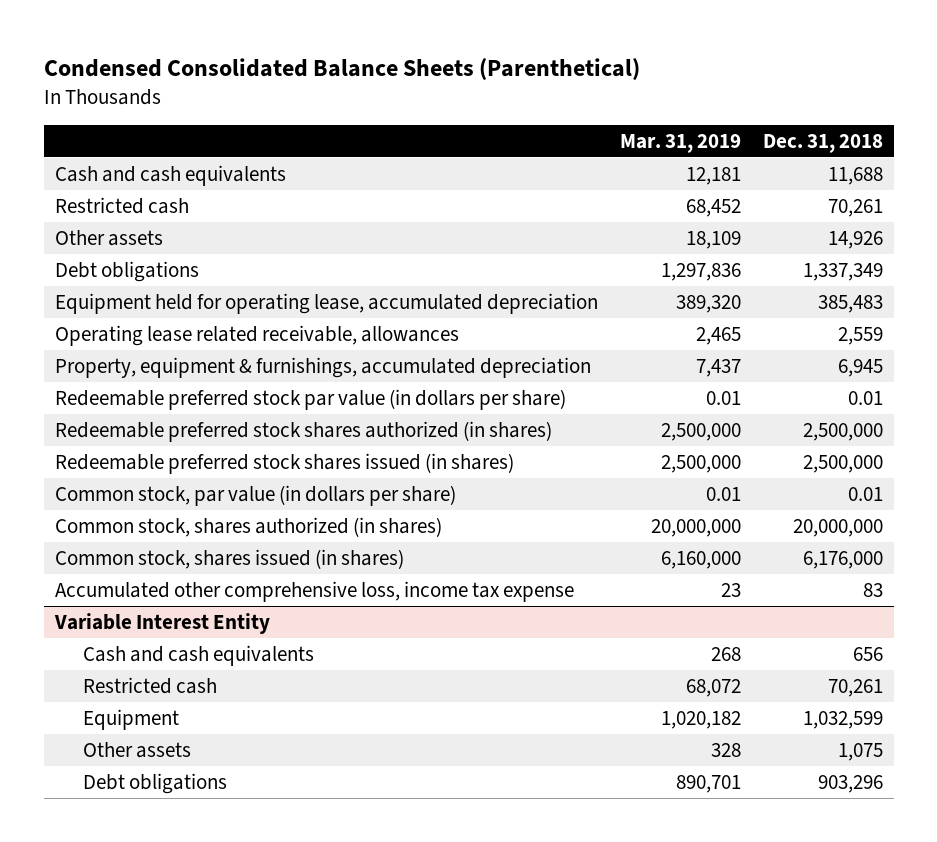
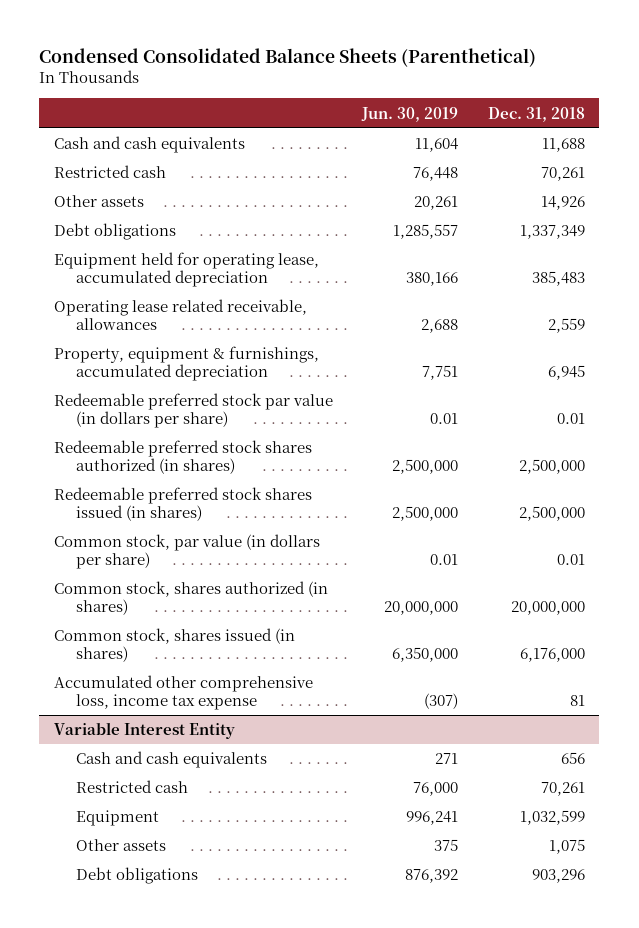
- | Mar. 31, 2019 | Dec. 31, 2018
+ | Jun. 30, 2019 | Dec. 31, 2018
- Accumulated other comprehensive loss, income tax expense | 23 | 83
+ Accumulated other comprehensive loss, income tax expense | (307) | 81

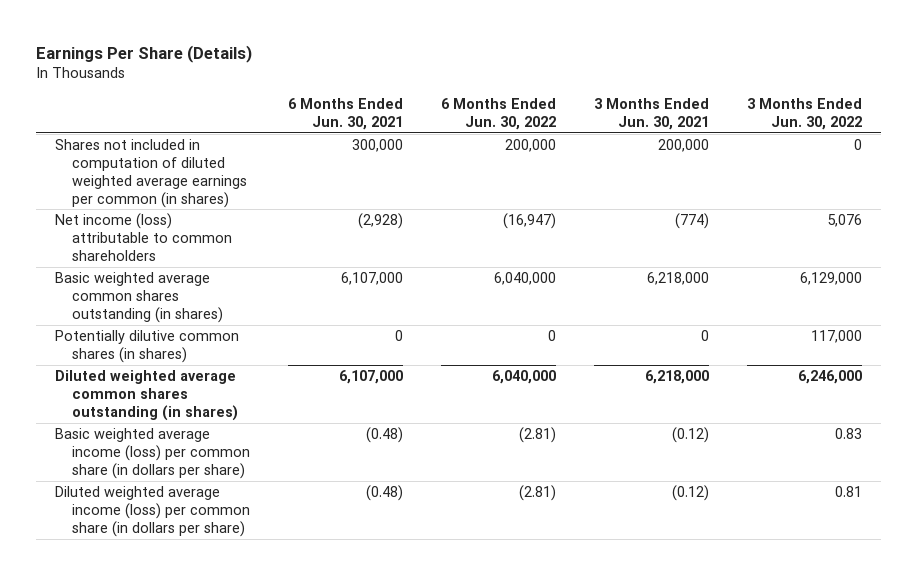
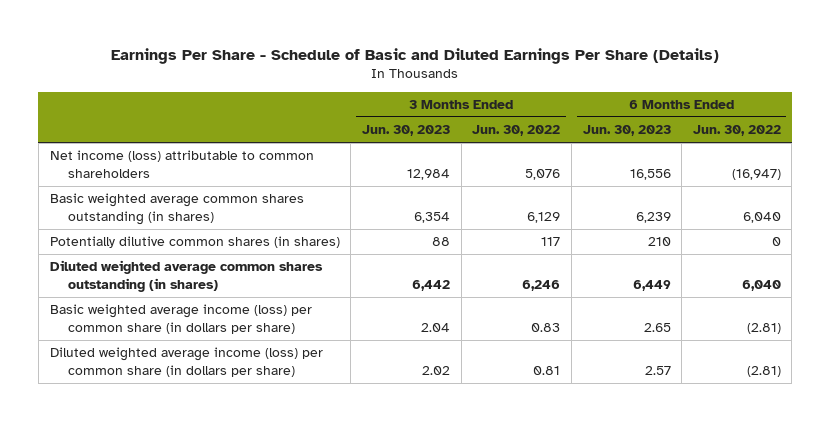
- Earnings Per Share (Details)
+ Earnings Per Share - Schedule of Basic and Diluted Earnings Per Share (Details)
- | 6 Months Ended Jun. 30, 2021 | 6 Months Ended Jun. 30, 2022 | 3 Months Ended Jun. 30, 2021 | 3 Months Ended Jun. 30, 2022
+ | 3 Months Ended Jun. 30, 2023 | 3 Months Ended Jun. 30, 2022 | 6 Months Ended Jun. 30, 2023 | 6 Months Ended Jun. 30, 2022
- Shares not included in computation of diluted weighted average earnings per common (in shares) | 300,000 | 200,000 | 200,000 | 0
- Basic weighted average common shares outstanding (in shares) | 6,107,000 | 6,040,000 | 6,218,000 | 6,129,000
- Potentially dilutive common shares (in shares) | 0 | 0 | 0 | 117,000
- Diluted weighted average common shares outstanding (in shares) | 6,107,000 | 6,040,000 | 6,218,000 | 6,246,000
+ Basic weighted average common shares outstanding (in shares) | 6,354 | 6,129 | 6,239 | 6,040
+ Potentially dilutive common shares (in shares) | 88 | 117 | 210 | 0
+ Diluted weighted average common shares outstanding (in shares) | 6,442 | 6,246 | 6,449 | 6,040

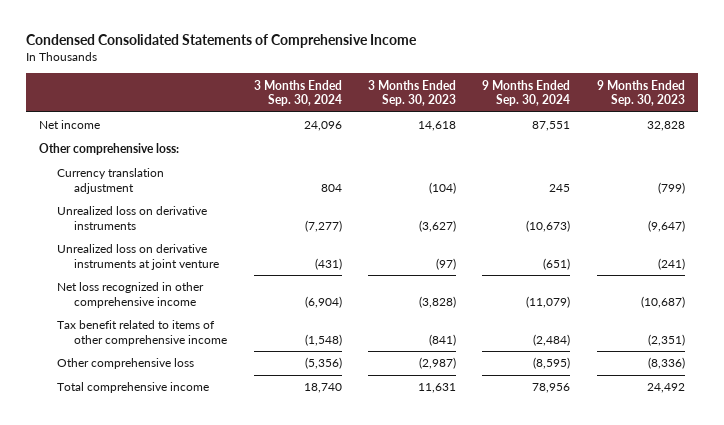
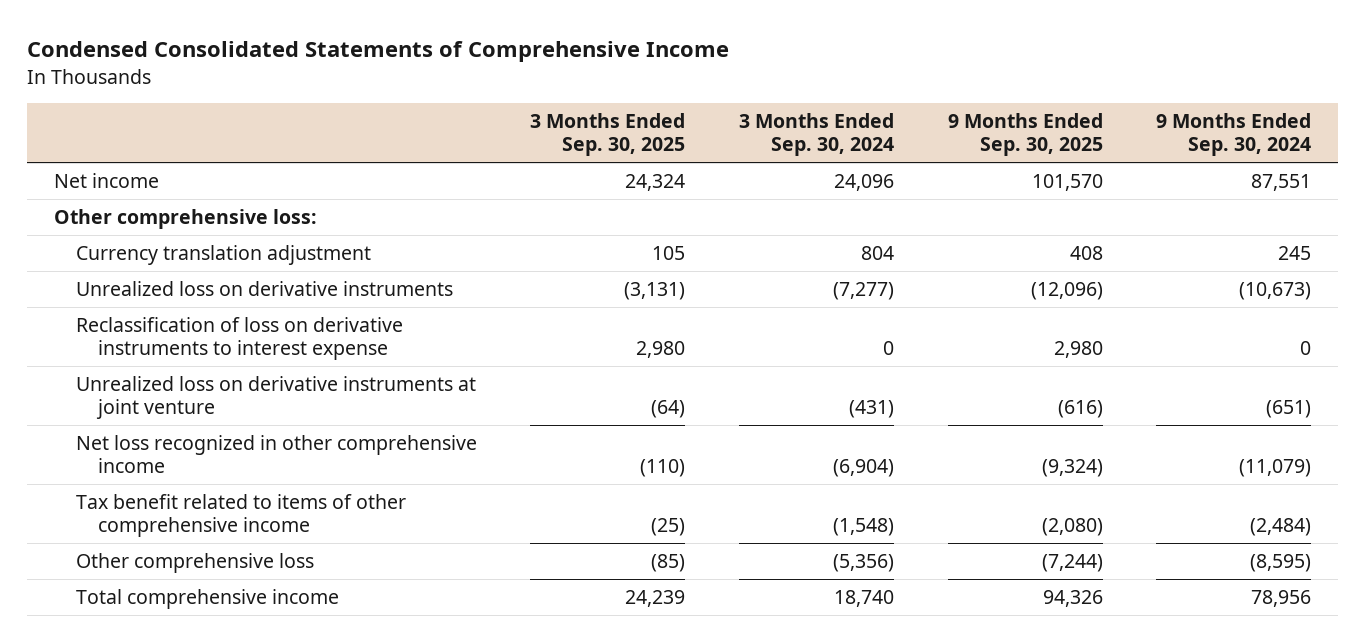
- | 3 Months Ended Sep. 30, 2024 | 3 Months Ended Sep. 30, 2023 | 9 Months Ended Sep. 30, 2024 | 9 Months Ended Sep. 30, 2023
+ | 3 Months Ended Sep. 30, 2025 | 3 Months Ended Sep. 30, 2024 | 9 Months Ended Sep. 30, 2025 | 9 Months Ended Sep. 30, 2024
+ Reclassification of loss on derivative instruments to interest expense | 2,980 | 0 | 2,980 | 0

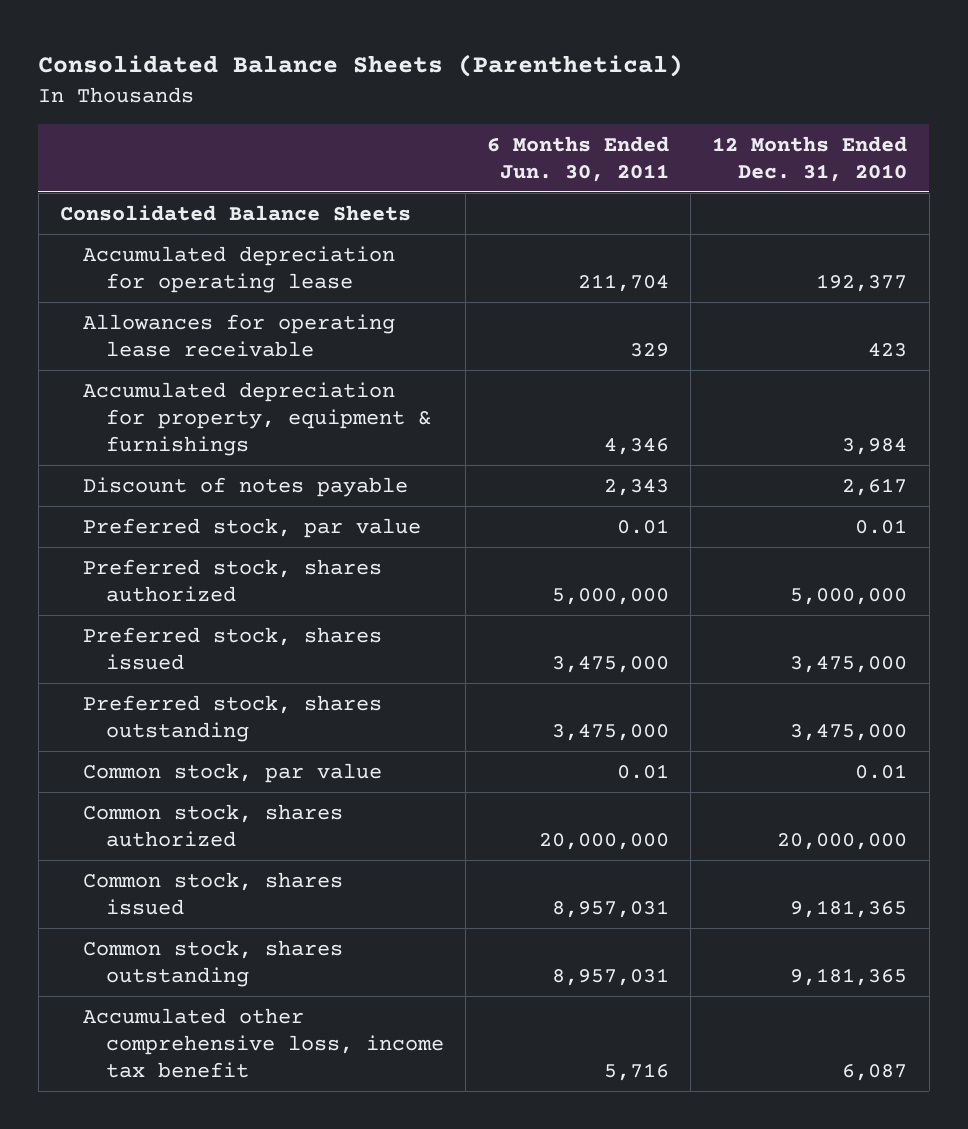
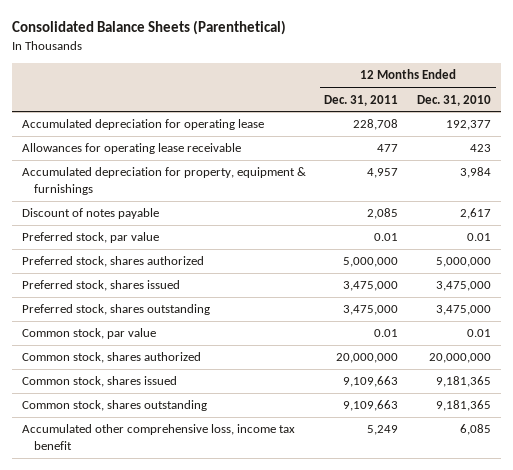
- | 6 Months Ended Jun. 30, 2011 | 12 Months Ended Dec. 31, 2010
+ | 12 Months Ended Dec. 31, 2011 | 12 Months Ended Dec. 31, 2010
- Consolidated Balance Sheets
- Accumulated other comprehensive loss, income tax benefit | 5,716 | 6,087
+ Accumulated other comprehensive loss, income tax benefit | 5,249 | 6,085

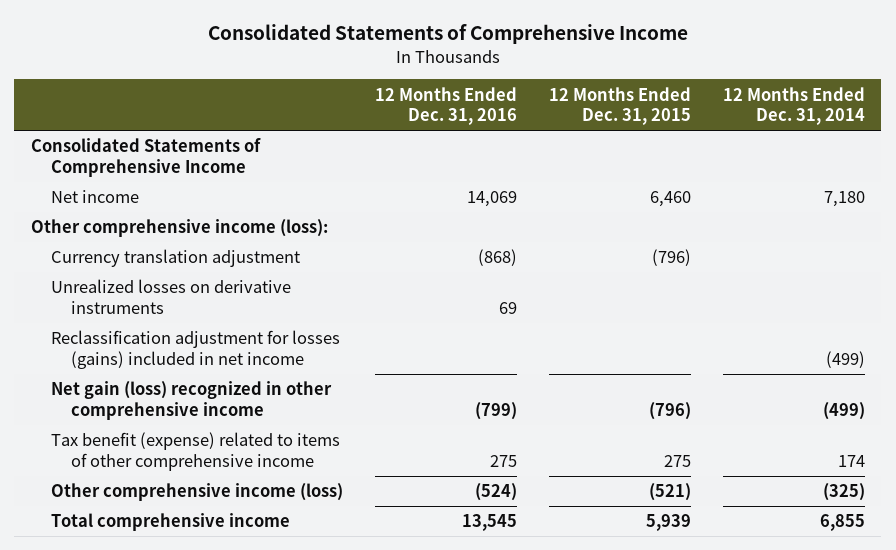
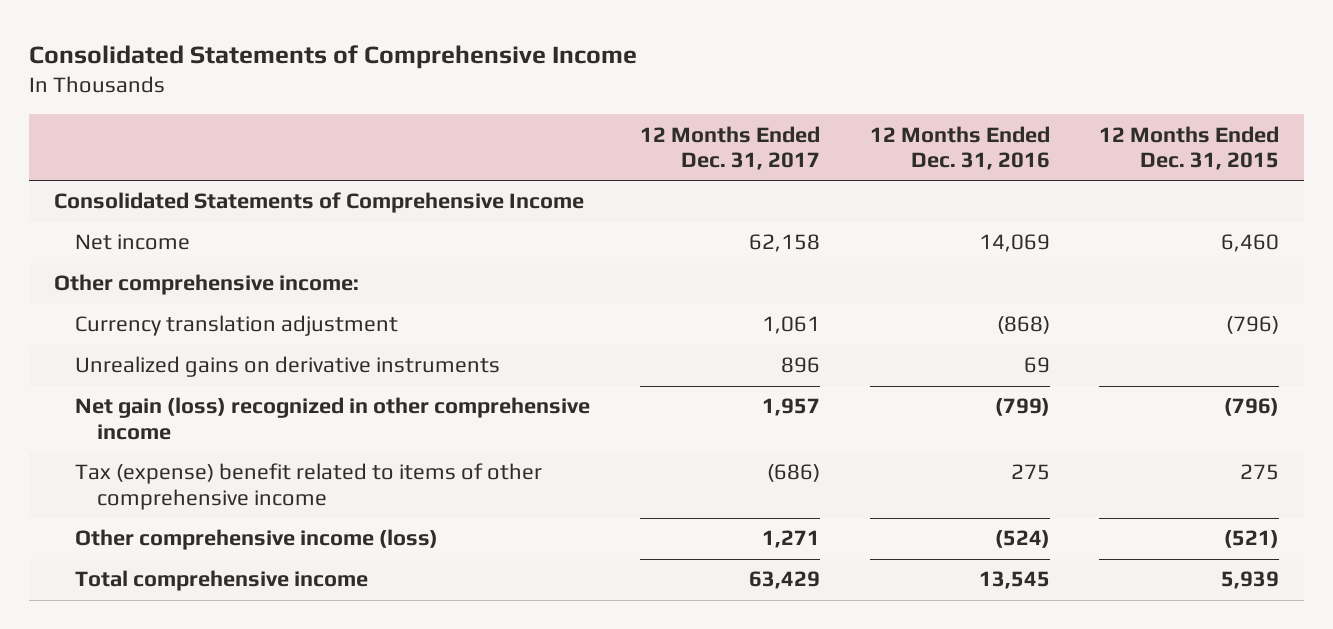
- | 12 Months Ended Dec. 31, 2016 | 12 Months Ended Dec. 31, 2015 | 12 Months Ended Dec. 31, 2014
+ | 12 Months Ended Dec. 31, 2017 | 12 Months Ended Dec. 31, 2016 | 12 Months Ended Dec. 31, 2015
- Other comprehensive income (loss):
+ Other comprehensive income:
- Unrealized losses on derivative instruments | 69 | |
- Reclassification adjustment for losses (gains) included in net income | | | (499)
+ Unrealized gains on derivative instruments | 896 | 69 |
- Tax benefit (expense) related to items of other comprehensive income | 275 | 275 | 174
+ Tax (expense) benefit related to items of other comprehensive income | (686) | 275 | 275

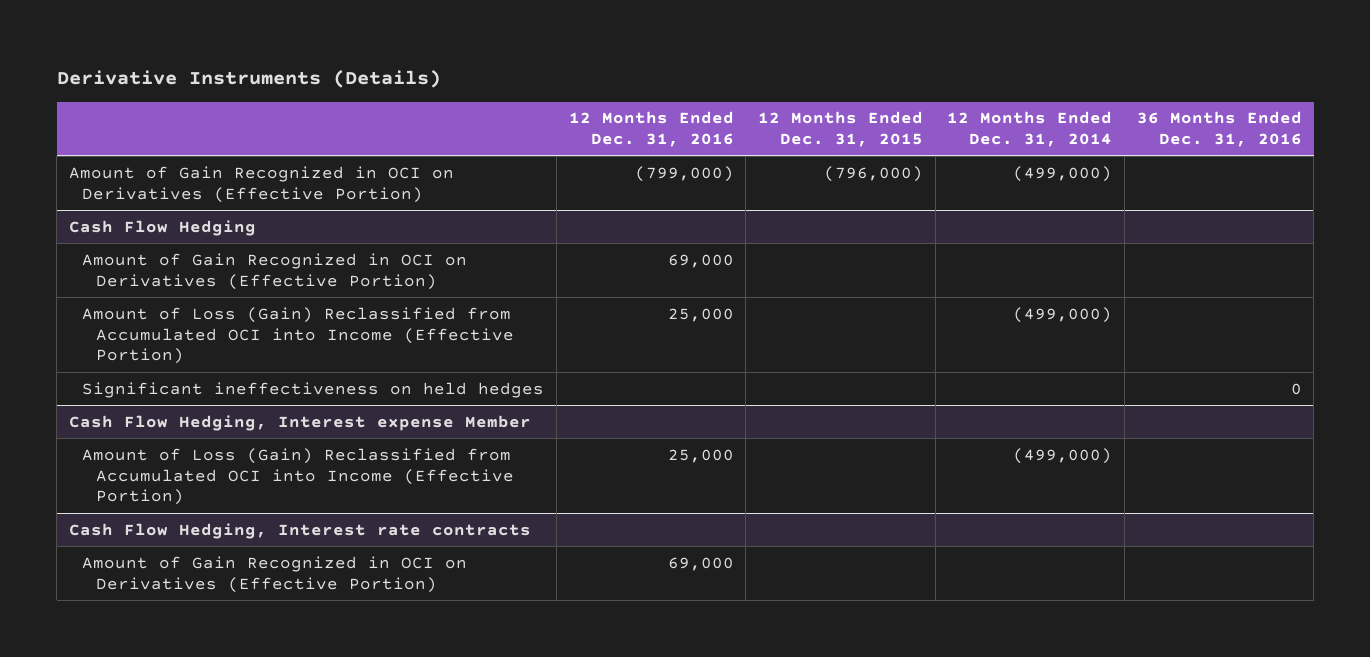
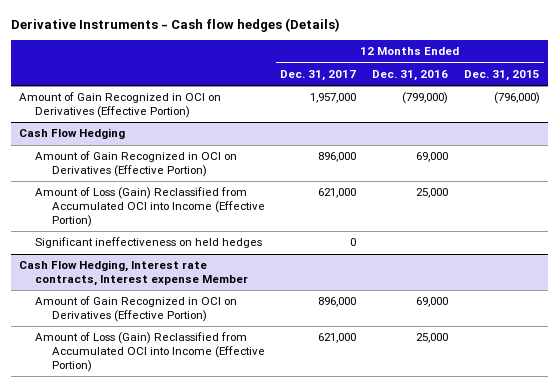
- Derivative Instruments (Details)
+ Derivative Instruments - Cash flow hedges (Details)
- | 12 Months Ended Dec. 31, 2016 | 12 Months Ended Dec. 31, 2015 | 12 Months Ended Dec. 31, 2014 | 36 Months Ended Dec. 31, 2016
+ | 12 Months Ended Dec. 31, 2017 | 12 Months Ended Dec. 31, 2016 | 12 Months Ended Dec. 31, 2015
- Cash Flow Hedging, Interest expense Member
- Amount of Loss (Gain) Reclassified from Accumulated OCI into Income (Effective Portion) | 25,000 | | (499,000) |
- Cash Flow Hedging, Interest rate contracts
+ Cash Flow Hedging, Interest rate contracts, Interest expense Member
+ Amount of Loss (Gain) Reclassified from Accumulated OCI into Income (Effective Portion) | 621,000 | 25,000 |

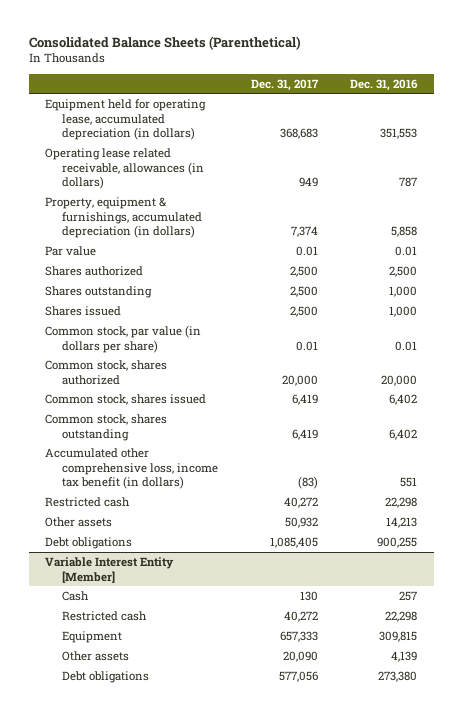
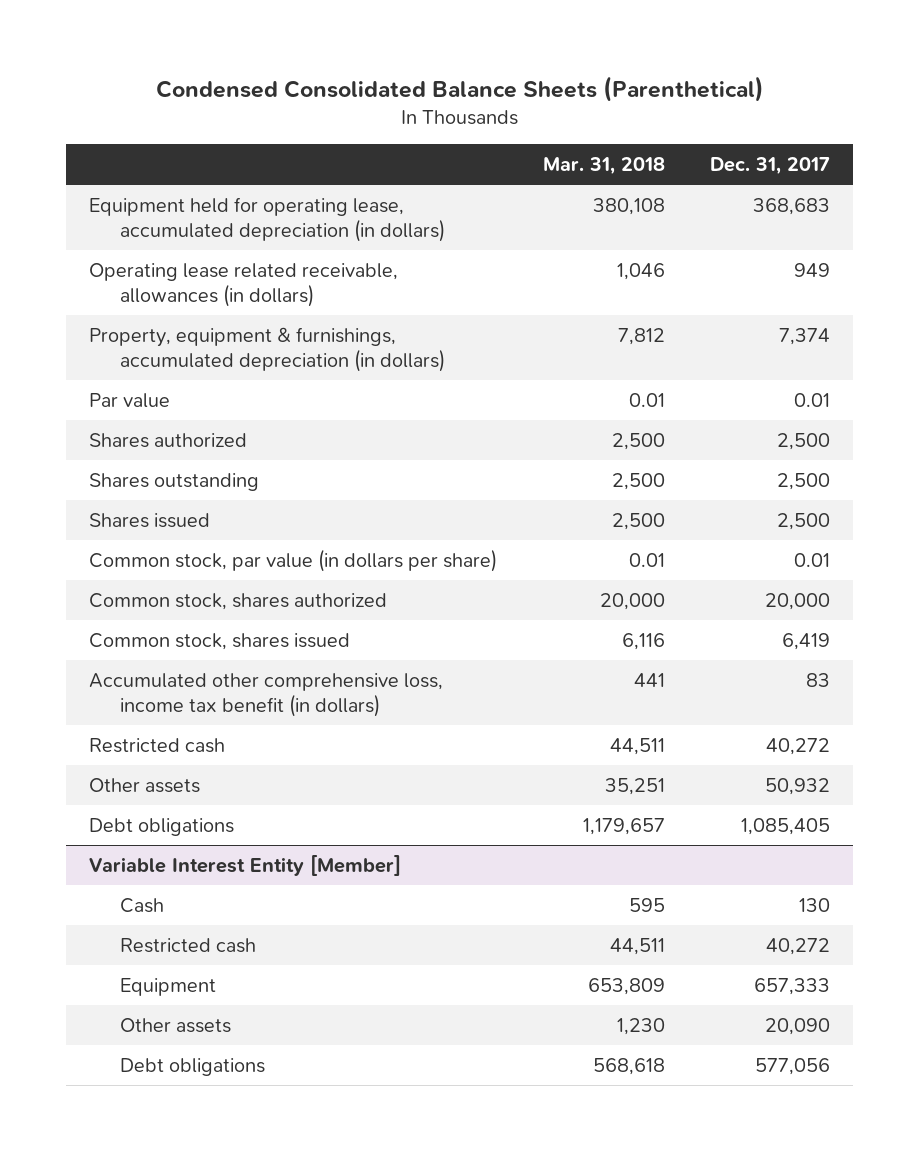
- Consolidated Balance Sheets (Parenthetical)
+ Condensed Consolidated Balance Sheets (Parenthetical)
- | Dec. 31, 2017 | Dec. 31, 2016
+ | Mar. 31, 2018 | Dec. 31, 2017
- Common stock, shares outstanding | 6,419 | 6,402
- Accumulated other comprehensive loss, income tax benefit (in dollars) | (83) | 551
+ Accumulated other comprehensive loss, income tax benefit (in dollars) | 441 | 83

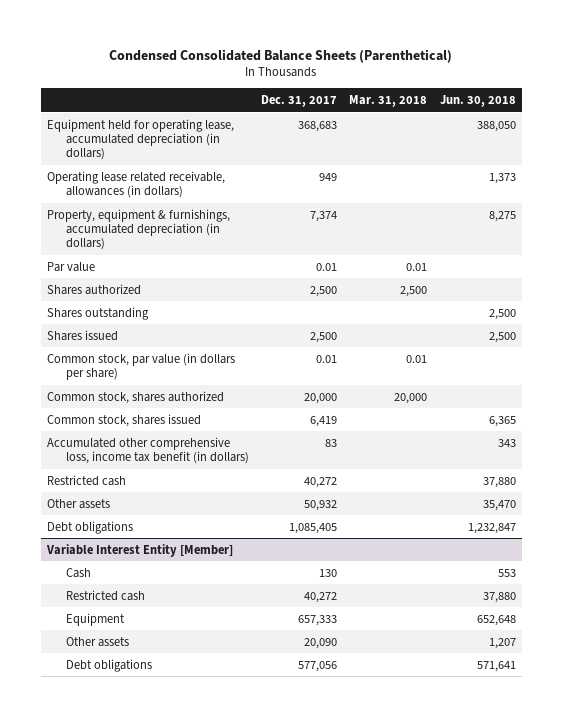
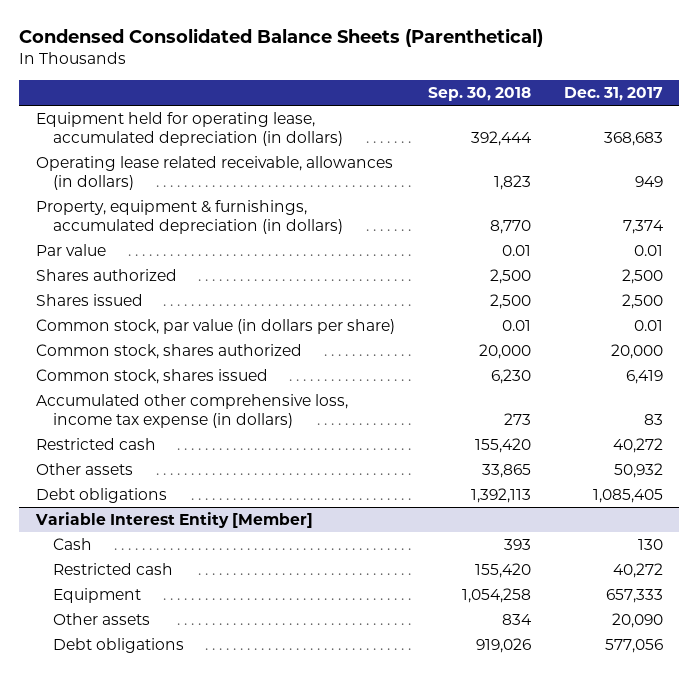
- | Dec. 31, 2017 | Mar. 31, 2018 | Jun. 30, 2018
+ | Sep. 30, 2018 | Dec. 31, 2017
- Shares outstanding | | | 2,500
- Accumulated other comprehensive loss, income tax benefit (in dollars) | 83 | | 343
+ Accumulated other comprehensive loss, income tax expense (in dollars) | 273 | 83

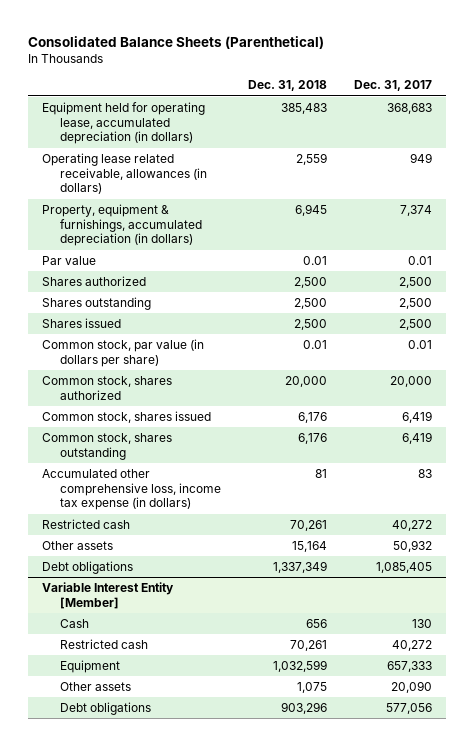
- Condensed Consolidated Balance Sheets (Parenthetical)
+ Consolidated Balance Sheets (Parenthetical)
- | Sep. 30, 2018 | Dec. 31, 2017
+ | Dec. 31, 2018 | Dec. 31, 2017
+ Shares outstanding | 2,500 | 2,500
+ Common stock, shares outstanding | 6,176 | 6,419

